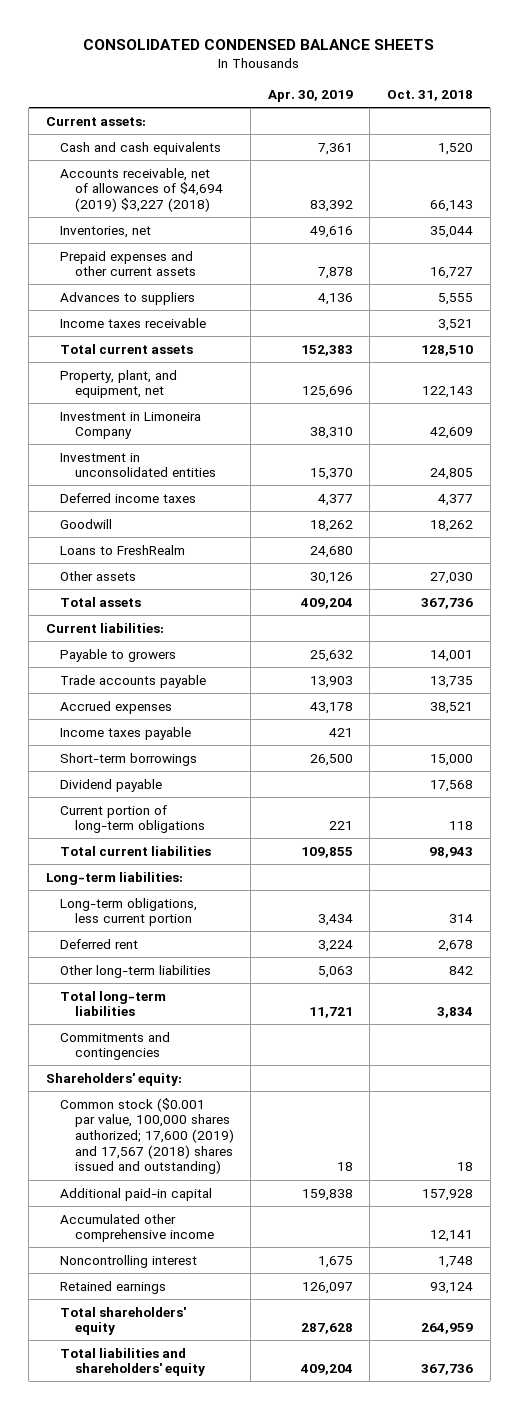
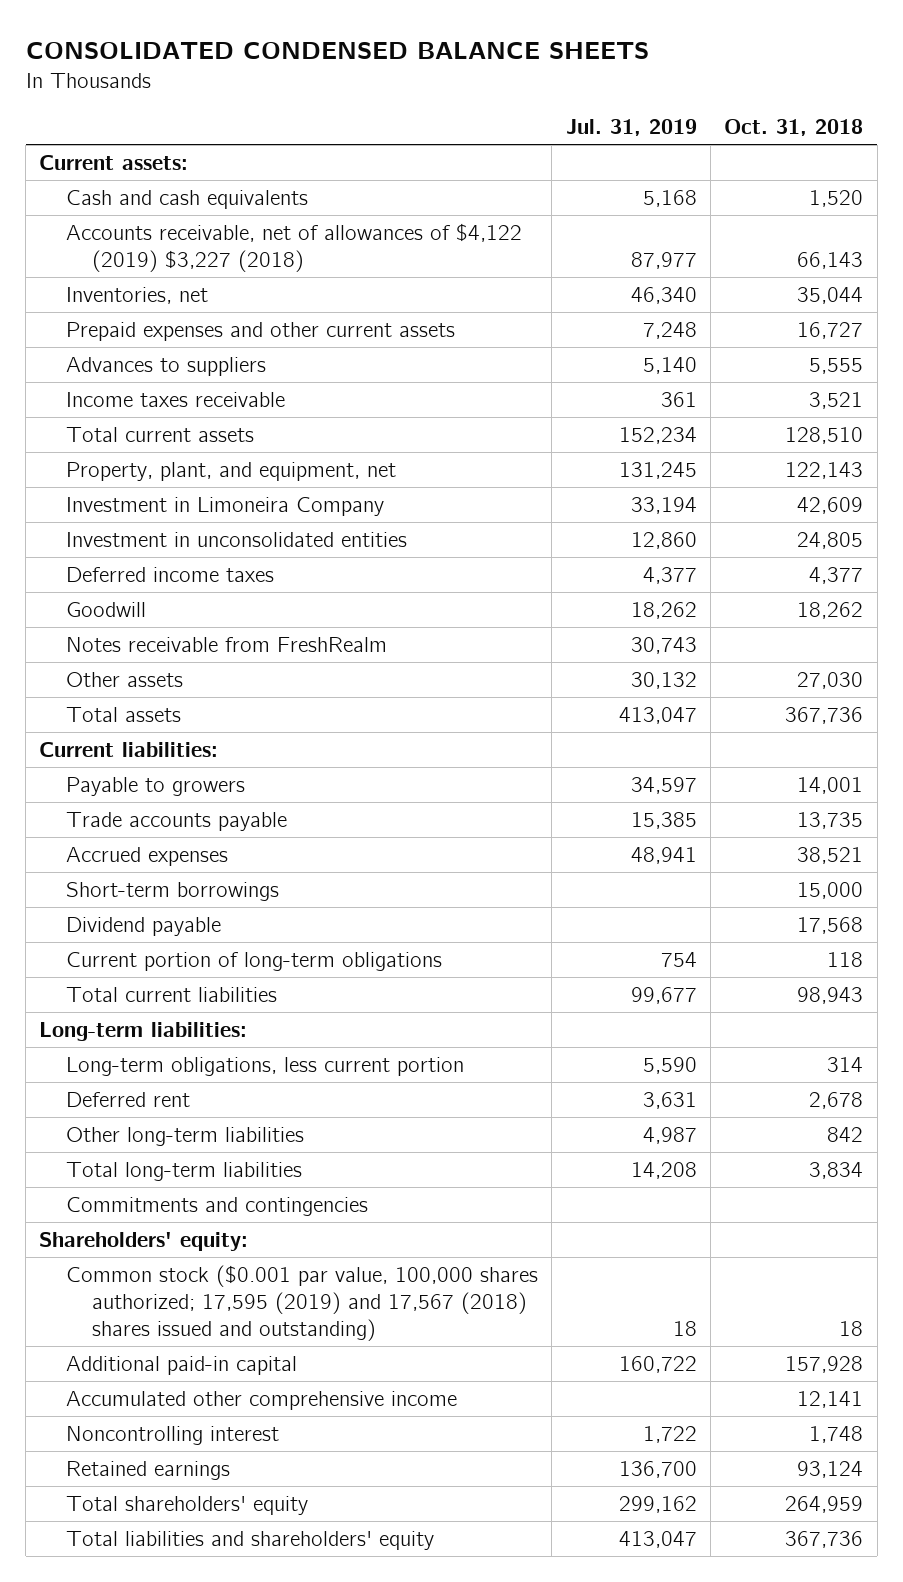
- | Apr. 30, 2019 | Oct. 31, 2018
+ | Jul. 31, 2019 | Oct. 31, 2018
- Accounts receivable, net of allowances of $4,694 (2019) $3,227 (2018) | 83,392 | 66,143
+ Accounts receivable, net of allowances of $4,122 (2019) $3,227 (2018) | 87,977 | 66,143
- Loans to FreshRealm | 24,680 |
+ Notes receivable from FreshRealm | 30,743 |
- Income taxes payable | 421 |
- Common stock ($0.001 par value, 100,000 shares authorized; 17,600 (2019) and 17,567 (2018) shares issued and outstanding) | 18 | 18
+ Common stock ($0.001 par value, 100,000 shares authorized; 17,595 (2019) and 17,567 (2018) shares issued and outstanding) | 18 | 18

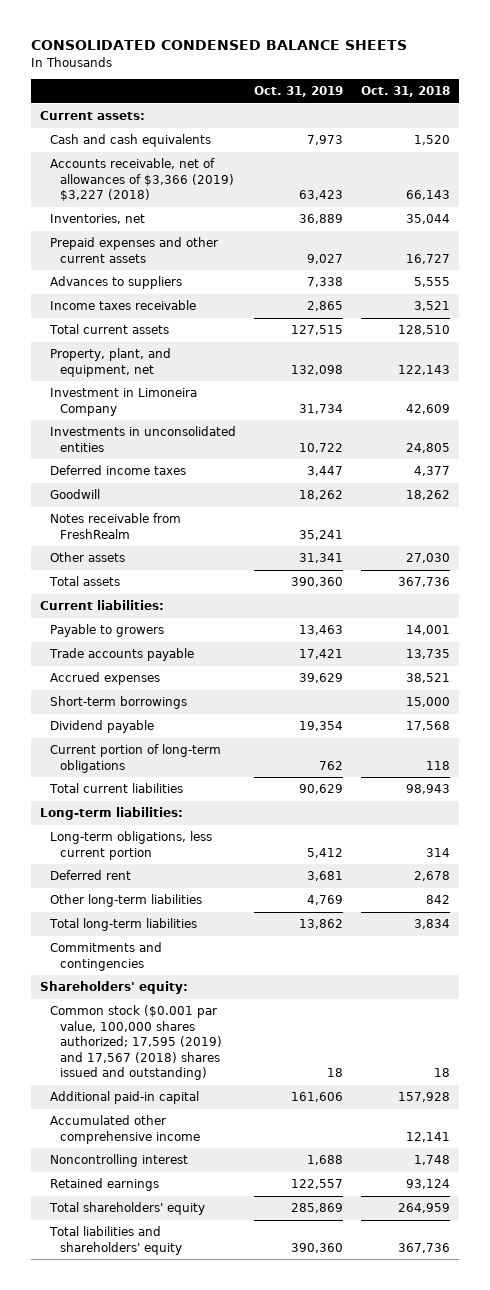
- | Jul. 31, 2019 | Oct. 31, 2018
+ | Oct. 31, 2019 | Oct. 31, 2018
- Accounts receivable, net of allowances of $4,122 (2019) $3,227 (2018) | 87,977 | 66,143
+ Accounts receivable, net of allowances of $3,366 (2019) $3,227 (2018) | 63,423 | 66,143
- Investment in unconsolidated entities | 12,860 | 24,805
+ Investments in unconsolidated entities | 10,722 | 24,805

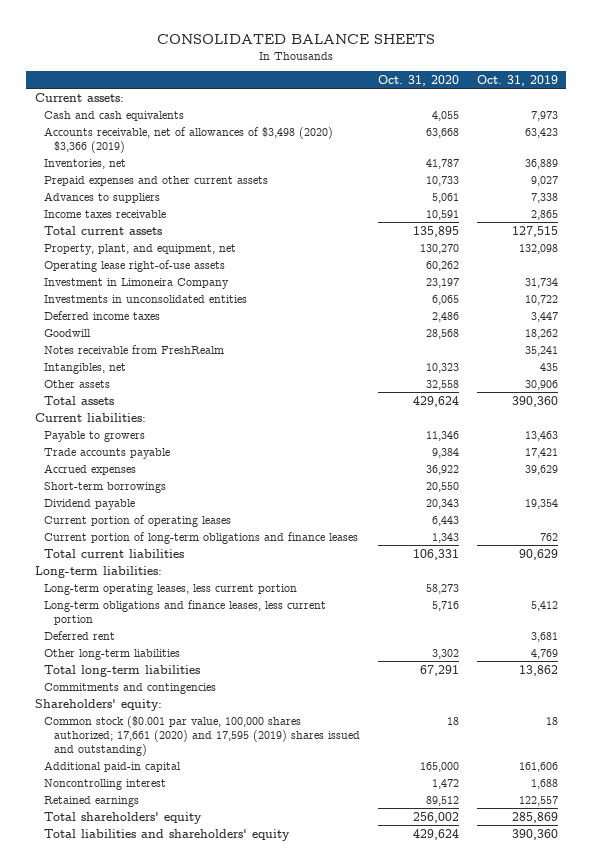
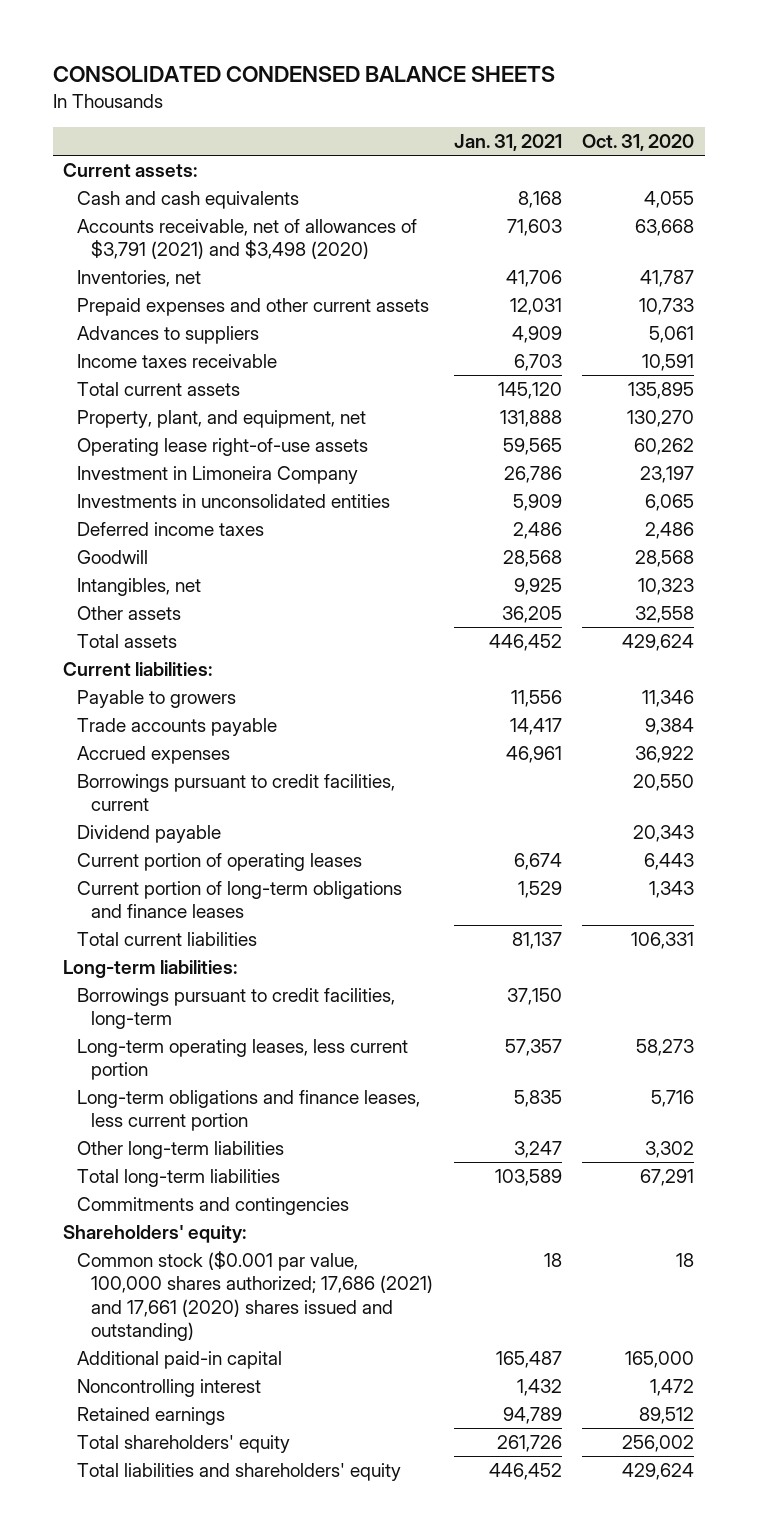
- CONSOLIDATED BALANCE SHEETS
+ CONSOLIDATED CONDENSED BALANCE SHEETS
- | Oct. 31, 2020 | Oct. 31, 2019
+ | Jan. 31, 2021 | Oct. 31, 2020
- Accounts receivable, net of allowances of $3,498 (2020) $3,366 (2019) | 63,668 | 63,423
+ Accounts receivable, net of allowances of $3,791 (2021) and $3,498 (2020) | 71,603 | 63,668
- Notes receivable from FreshRealm | | 35,241
- Short-term borrowings | 20,550 |
+ Borrowings pursuant to credit facilities, current | | 20,550
+ Borrowings pursuant to credit facilities, long-term | 37,150 |
- Deferred rent | | 3,681
- Common stock ($0.001 par value, 100,000 shares authorized; 17,661 (2020) and 17,595 (2019) shares issued and outstanding) | 18 | 18
+ Common stock ($0.001 par value, 100,000 shares authorized; 17,686 (2021) and 17,661 (2020) shares issued and outstanding) | 18 | 18

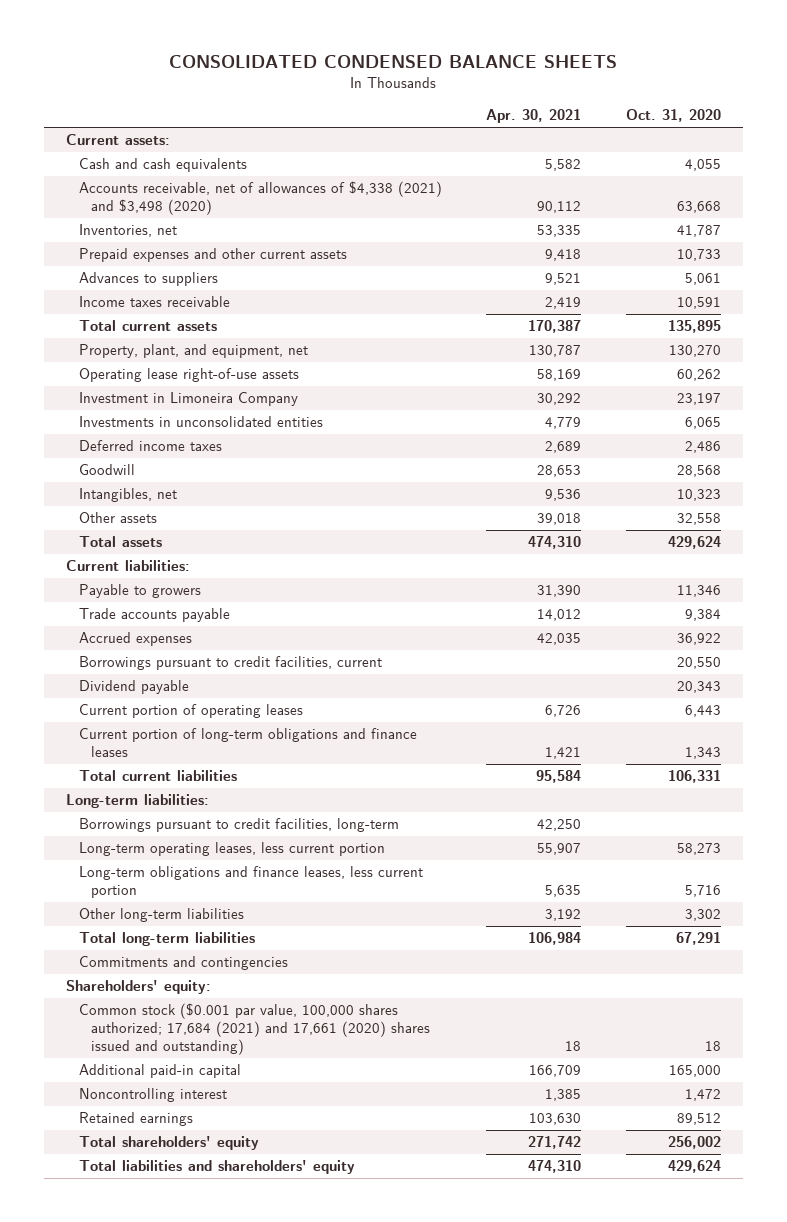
- | Jan. 31, 2021 | Oct. 31, 2020
+ | Apr. 30, 2021 | Oct. 31, 2020
- Accounts receivable, net of allowances of $3,791 (2021) and $3,498 (2020) | 71,603 | 63,668
+ Accounts receivable, net of allowances of $4,338 (2021) and $3,498 (2020) | 90,112 | 63,668
- Common stock ($0.001 par value, 100,000 shares authorized; 17,686 (2021) and 17,661 (2020) shares issued and outstanding) | 18 | 18
+ Common stock ($0.001 par value, 100,000 shares authorized; 17,684 (2021) and 17,661 (2020) shares issued and outstanding) | 18 | 18

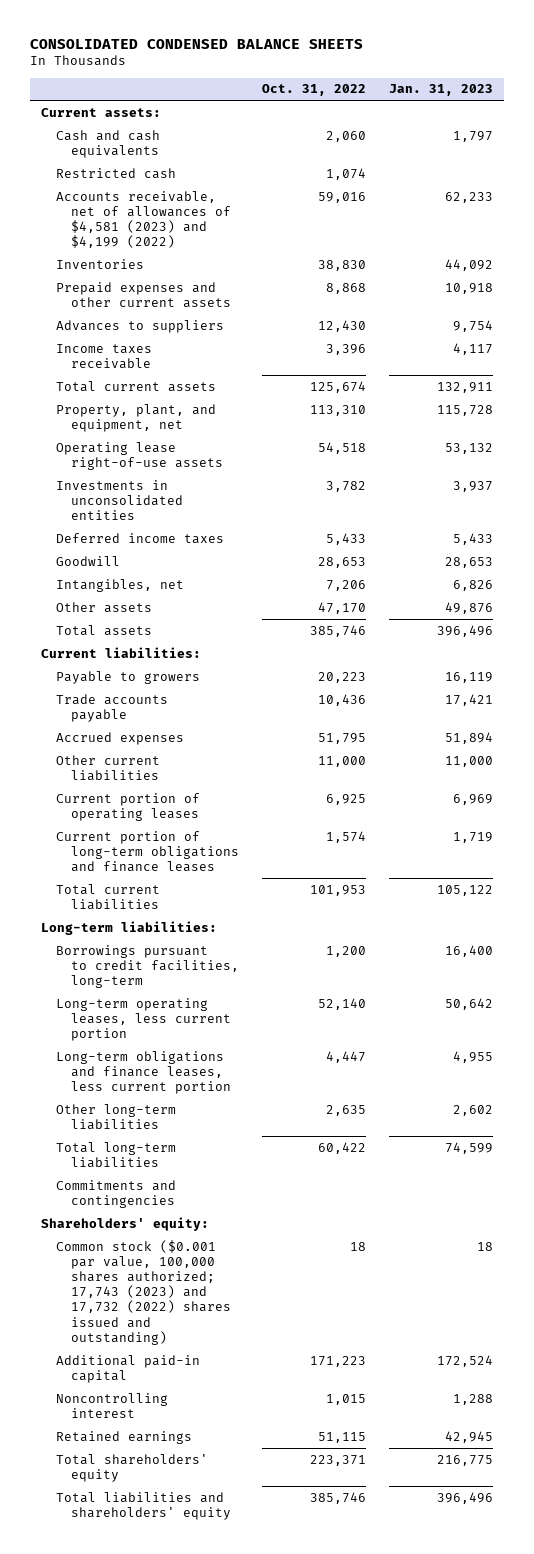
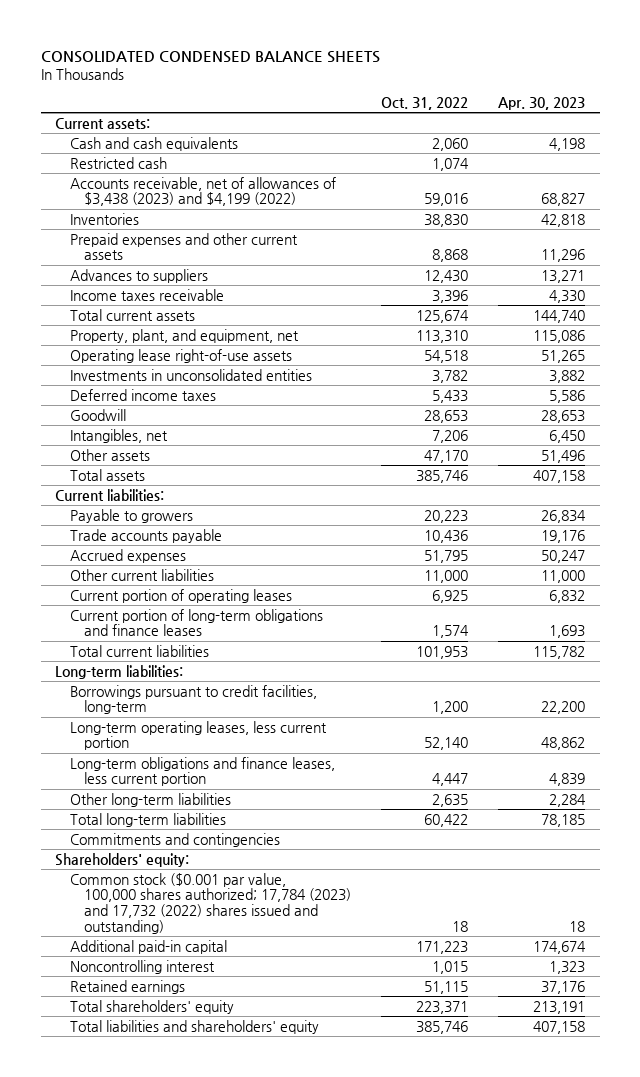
- | Oct. 31, 2022 | Jan. 31, 2023
+ | Oct. 31, 2022 | Apr. 30, 2023
- Accounts receivable, net of allowances of $4,581 (2023) and $4,199 (2022) | 59,016 | 62,233
+ Accounts receivable, net of allowances of $3,438 (2023) and $4,199 (2022) | 59,016 | 68,827
- Common stock ($0.001 par value, 100,000 shares authorized; 17,743 (2023) and 17,732 (2022) shares issued and outstanding) | 18 | 18
+ Common stock ($0.001 par value, 100,000 shares authorized; 17,784 (2023) and 17,732 (2022) shares issued and outstanding) | 18 | 18

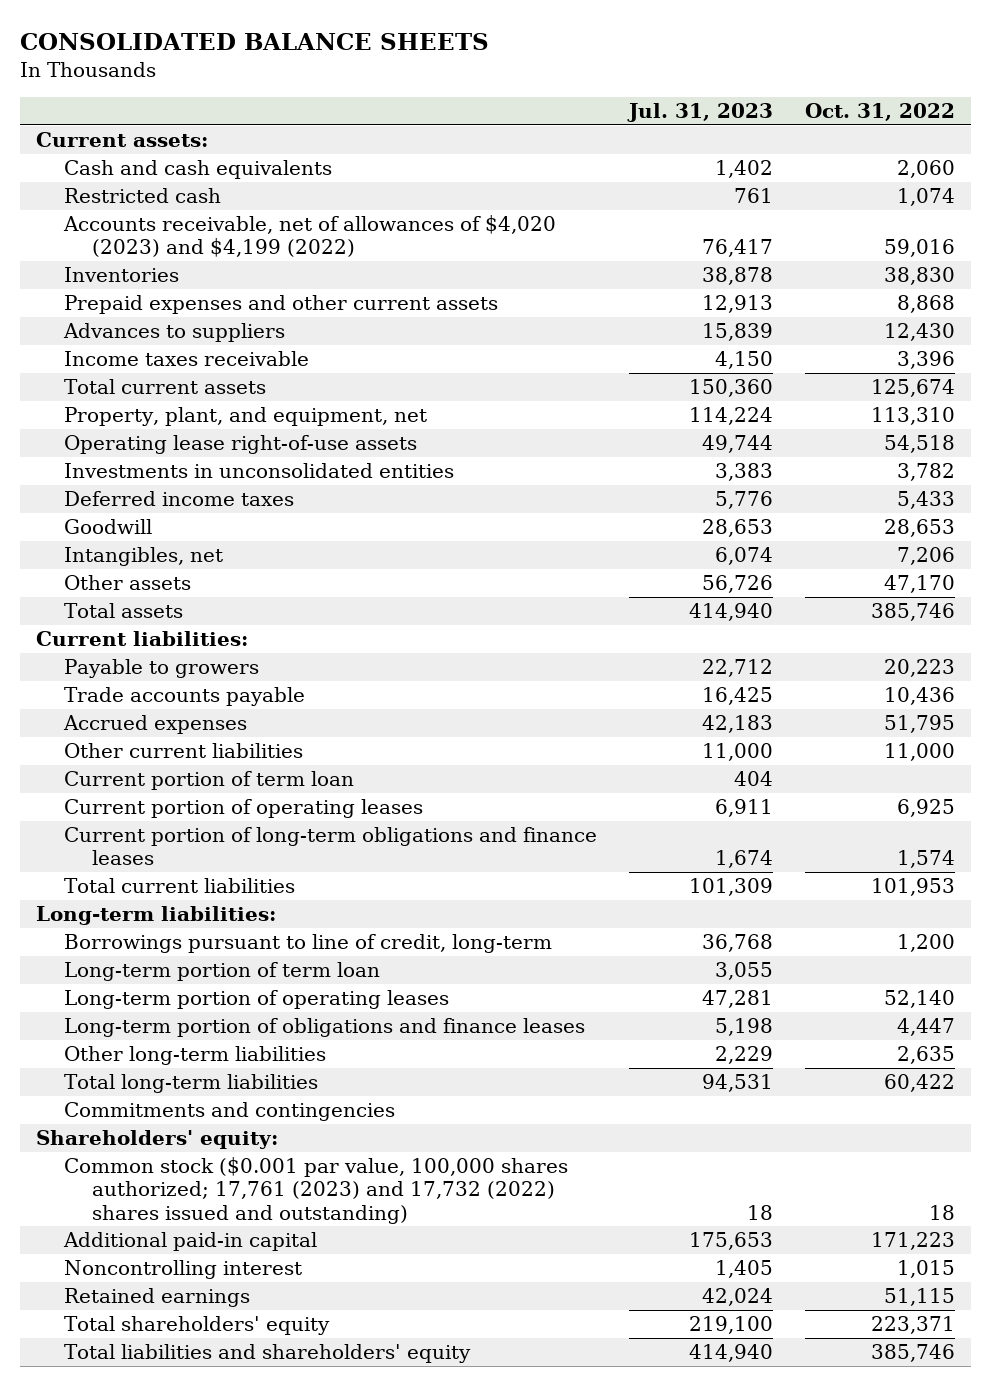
- CONSOLIDATED CONDENSED BALANCE SHEETS
+ CONSOLIDATED BALANCE SHEETS
- | Oct. 31, 2022 | Apr. 30, 2023
+ | Jul. 31, 2023 | Oct. 31, 2022
- Accounts receivable, net of allowances of $3,438 (2023) and $4,199 (2022) | 59,016 | 68,827
+ Accounts receivable, net of allowances of $4,020 (2023) and $4,199 (2022) | 76,417 | 59,016
+ Current portion of term loan | 404 |
- Borrowings pursuant to credit facilities, long-term | 1,200 | 22,200
- Long-term operating leases, less current portion | 52,140 | 48,862
- Long-term obligations and finance leases, less current portion | 4,447 | 4,839
+ Borrowings pursuant to line of credit, long-term | 36,768 | 1,200
+ Long-term portion of term loan | 3,055 |
+ Long-term portion of operating leases | 47,281 | 52,140
+ Long-term portion of obligations and finance leases | 5,198 | 4,447
- Common stock ($0.001 par value, 100,000 shares authorized; 17,784 (2023) and 17,732 (2022) shares issued and outstanding) | 18 | 18
+ Common stock ($0.001 par value, 100,000 shares authorized; 17,761 (2023) and 17,732 (2022) shares issued and outstanding) | 18 | 18

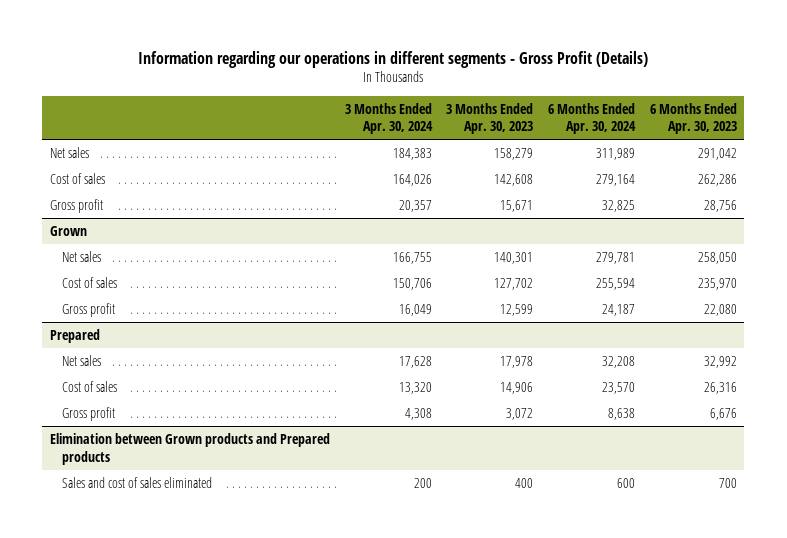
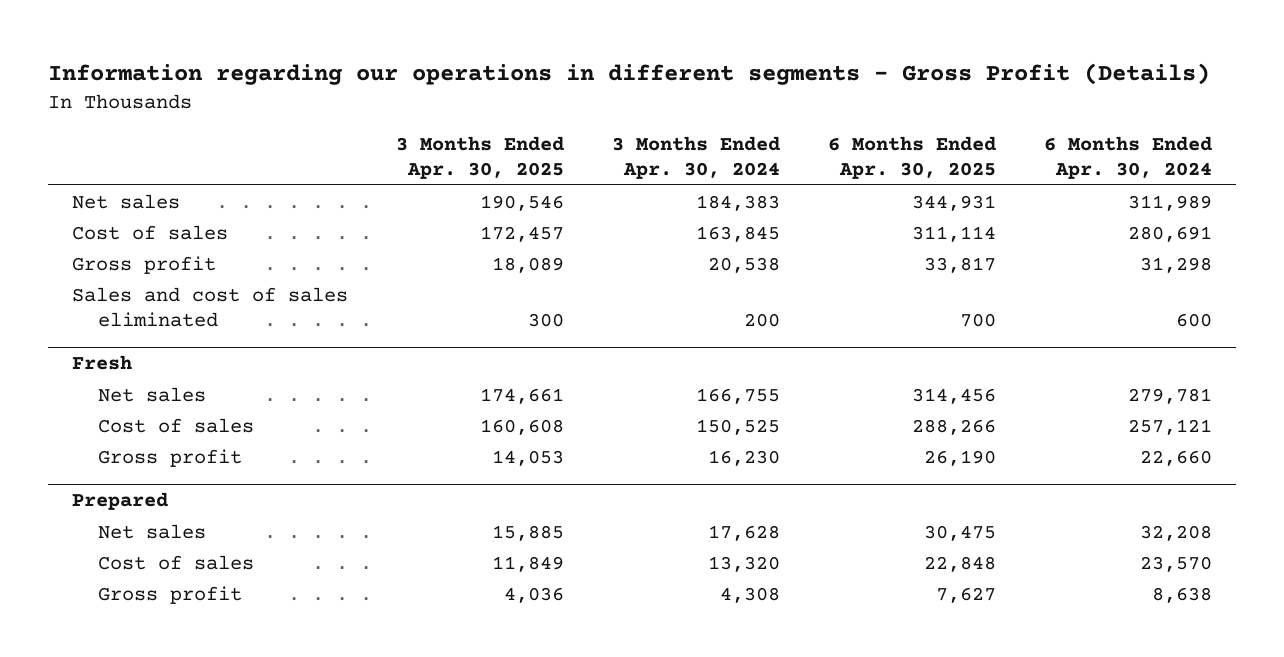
- | 3 Months Ended Apr. 30, 2024 | 3 Months Ended Apr. 30, 2023 | 6 Months Ended Apr. 30, 2024 | 6 Months Ended Apr. 30, 2023
+ | 3 Months Ended Apr. 30, 2025 | 3 Months Ended Apr. 30, 2024 | 6 Months Ended Apr. 30, 2025 | 6 Months Ended Apr. 30, 2024
- Cost of sales | 164,026 | 142,608 | 279,164 | 262,286
- Gross profit | 20,357 | 15,671 | 32,825 | 28,756
- Grown
+ Cost of sales | 172,457 | 163,845 | 311,114 | 280,691
+ Gross profit | 18,089 | 20,538 | 33,817 | 31,298
+ Sales and cost of sales eliminated | 300 | 200 | 700 | 600
+ Fresh
- Cost of sales | 150,706 | 127,702 | 255,594 | 235,970
- Gross profit | 16,049 | 12,599 | 24,187 | 22,080
+ Cost of sales | 160,608 | 150,525 | 288,266 | 257,121
+ Gross profit | 14,053 | 16,230 | 26,190 | 22,660
- Elimination between Grown products and Prepared products
- Sales and cost of sales eliminated | 200 | 400 | 600 | 700

